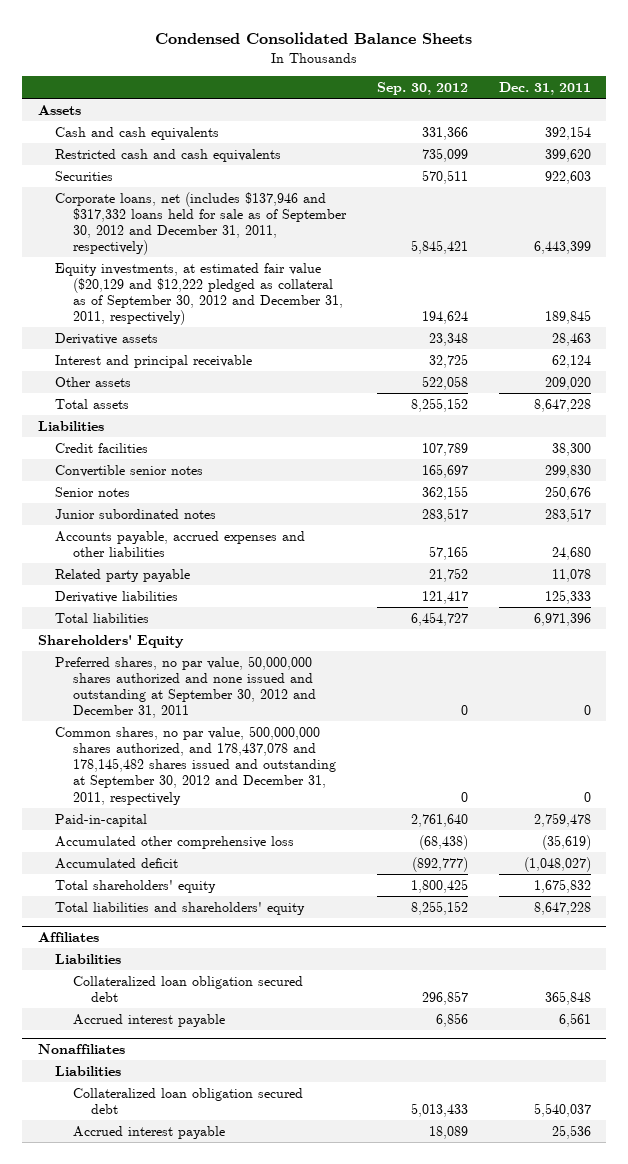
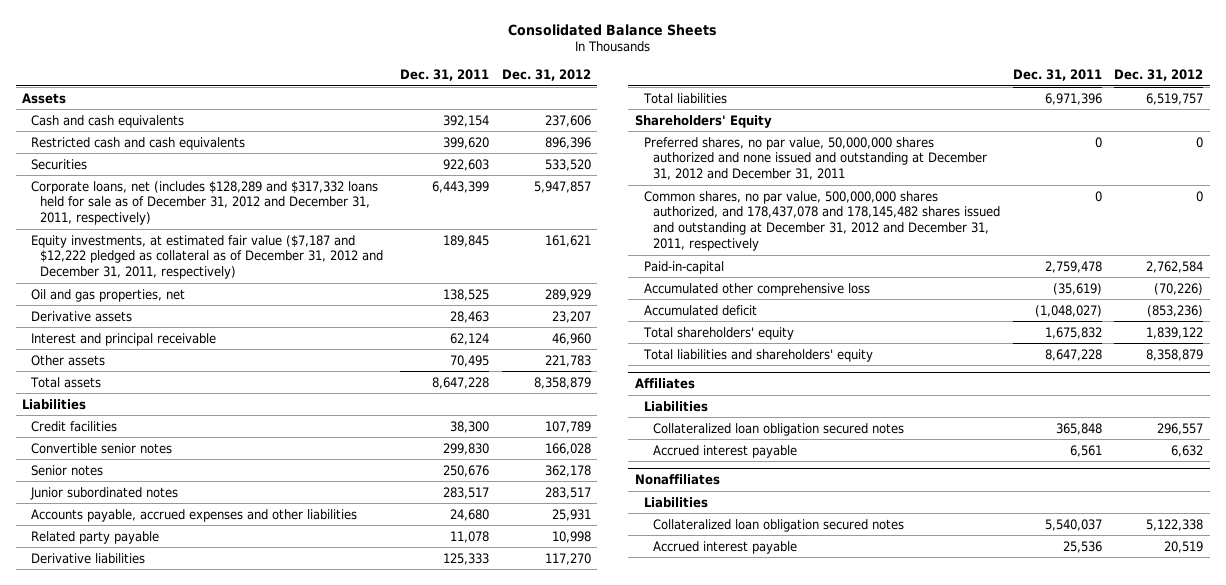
- Condensed Consolidated Balance Sheets
+ Consolidated Balance Sheets
- | Sep. 30, 2012 | Dec. 31, 2011
+ | Dec. 31, 2011 | Dec. 31, 2012
- Corporate loans, net (includes $137,946 and $317,332 loans held for sale as of September 30, 2012 and December 31, 2011, respectively) | 5,845,421 | 6,443,399
- Equity investments, at estimated fair value ($20,129 and $12,222 pledged as collateral as of September 30, 2012 and December 31, 2011, respectively) | 194,624 | 189,845
+ Corporate loans, net (includes $128,289 and $317,332 loans held for sale as of December 31, 2012 and December 31, 2011, respectively) | 6,443,399 | 5,947,857
+ Equity investments, at estimated fair value ($7,187 and $12,222 pledged as collateral as of December 31, 2012 and December 31, 2011, respectively) | 189,845 | 161,621
+ Oil and gas properties, net | 138,525 | 289,929
- Other assets | 522,058 | 209,020
+ Other assets | 70,495 | 221,783
- Preferred shares, no par value, 50,000,000 shares authorized and none issued and outstanding at September 30, 2012 and December 31, 2011 | 0 | 0
- Common shares, no par value, 500,000,000 shares authorized, and 178,437,078 and 178,145,482 shares issued and outstanding at September 30, 2012 and December 31, 2011, respectively | 0 | 0
+ Preferred shares, no par value, 50,000,000 shares authorized and none issued and outstanding at December 31, 2012 and December 31, 2011 | 0 | 0
+ Common shares, no par value, 500,000,000 shares authorized, and 178,437,078 and 178,145,482 shares issued and outstanding at December 31, 2012 and December 31, 2011, respectively | 0 | 0
@ Affiliates
- Collateralized loan obligation secured debt | 296,857 | 365,848
+ Collateralized loan obligation secured notes | 365,848 | 296,557
@ Nonaffiliates
- Collateralized loan obligation secured debt | 5,013,433 | 5,540,037
+ Collateralized loan obligation secured notes | 5,540,037 | 5,122,338

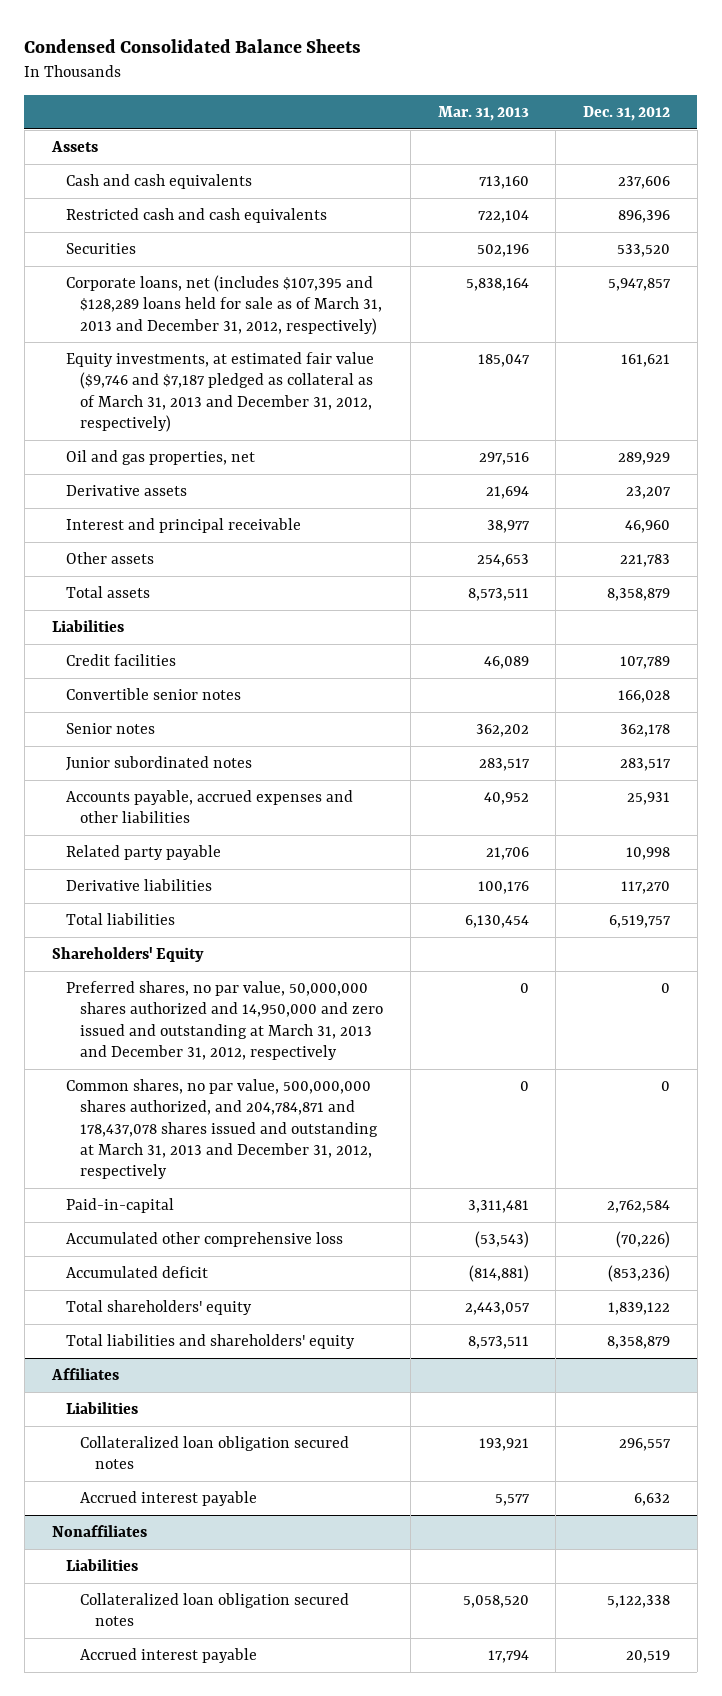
- Consolidated Balance Sheets
+ Condensed Consolidated Balance Sheets
- | Dec. 31, 2011 | Dec. 31, 2012
+ | Mar. 31, 2013 | Dec. 31, 2012
- Corporate loans, net (includes $128,289 and $317,332 loans held for sale as of December 31, 2012 and December 31, 2011, respectively) | 6,443,399 | 5,947,857
- Equity investments, at estimated fair value ($7,187 and $12,222 pledged as collateral as of December 31, 2012 and December 31, 2011, respectively) | 189,845 | 161,621
+ Corporate loans, net (includes $107,395 and $128,289 loans held for sale as of March 31, 2013 and December 31, 2012, respectively) | 5,838,164 | 5,947,857
+ Equity investments, at estimated fair value ($9,746 and $7,187 pledged as collateral as of March 31, 2013 and December 31, 2012, respectively) | 185,047 | 161,621
- Preferred shares, no par value, 50,000,000 shares authorized and none issued and outstanding at December 31, 2012 and December 31, 2011 | 0 | 0
- Common shares, no par value, 500,000,000 shares authorized, and 178,437,078 and 178,145,482 shares issued and outstanding at December 31, 2012 and December 31, 2011, respectively | 0 | 0
+ Preferred shares, no par value, 50,000,000 shares authorized and 14,950,000 and zero issued and outstanding at March 31, 2013 and December 31, 2012, respectively | 0 | 0
+ Common shares, no par value, 500,000,000 shares authorized, and 204,784,871 and 178,437,078 shares issued and outstanding at March 31, 2013 and December 31, 2012, respectively | 0 | 0

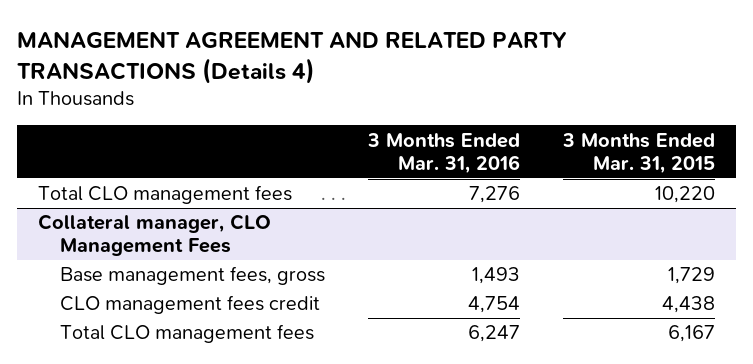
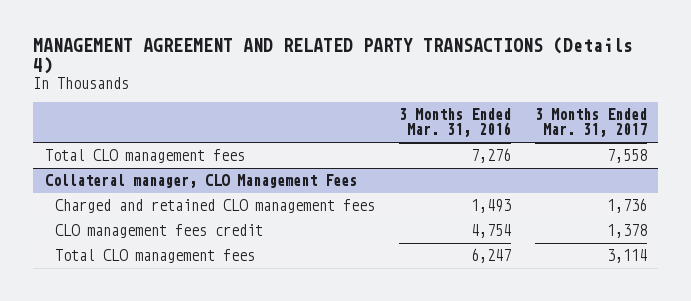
- | 3 Months Ended Mar. 31, 2016 | 3 Months Ended Mar. 31, 2015
+ | 3 Months Ended Mar. 31, 2016 | 3 Months Ended Mar. 31, 2017
@ Collateral manager, CLO Management Fees
- Base management fees, gross | 1,493 | 1,729
+ Charged and retained CLO management fees | 1,493 | 1,736

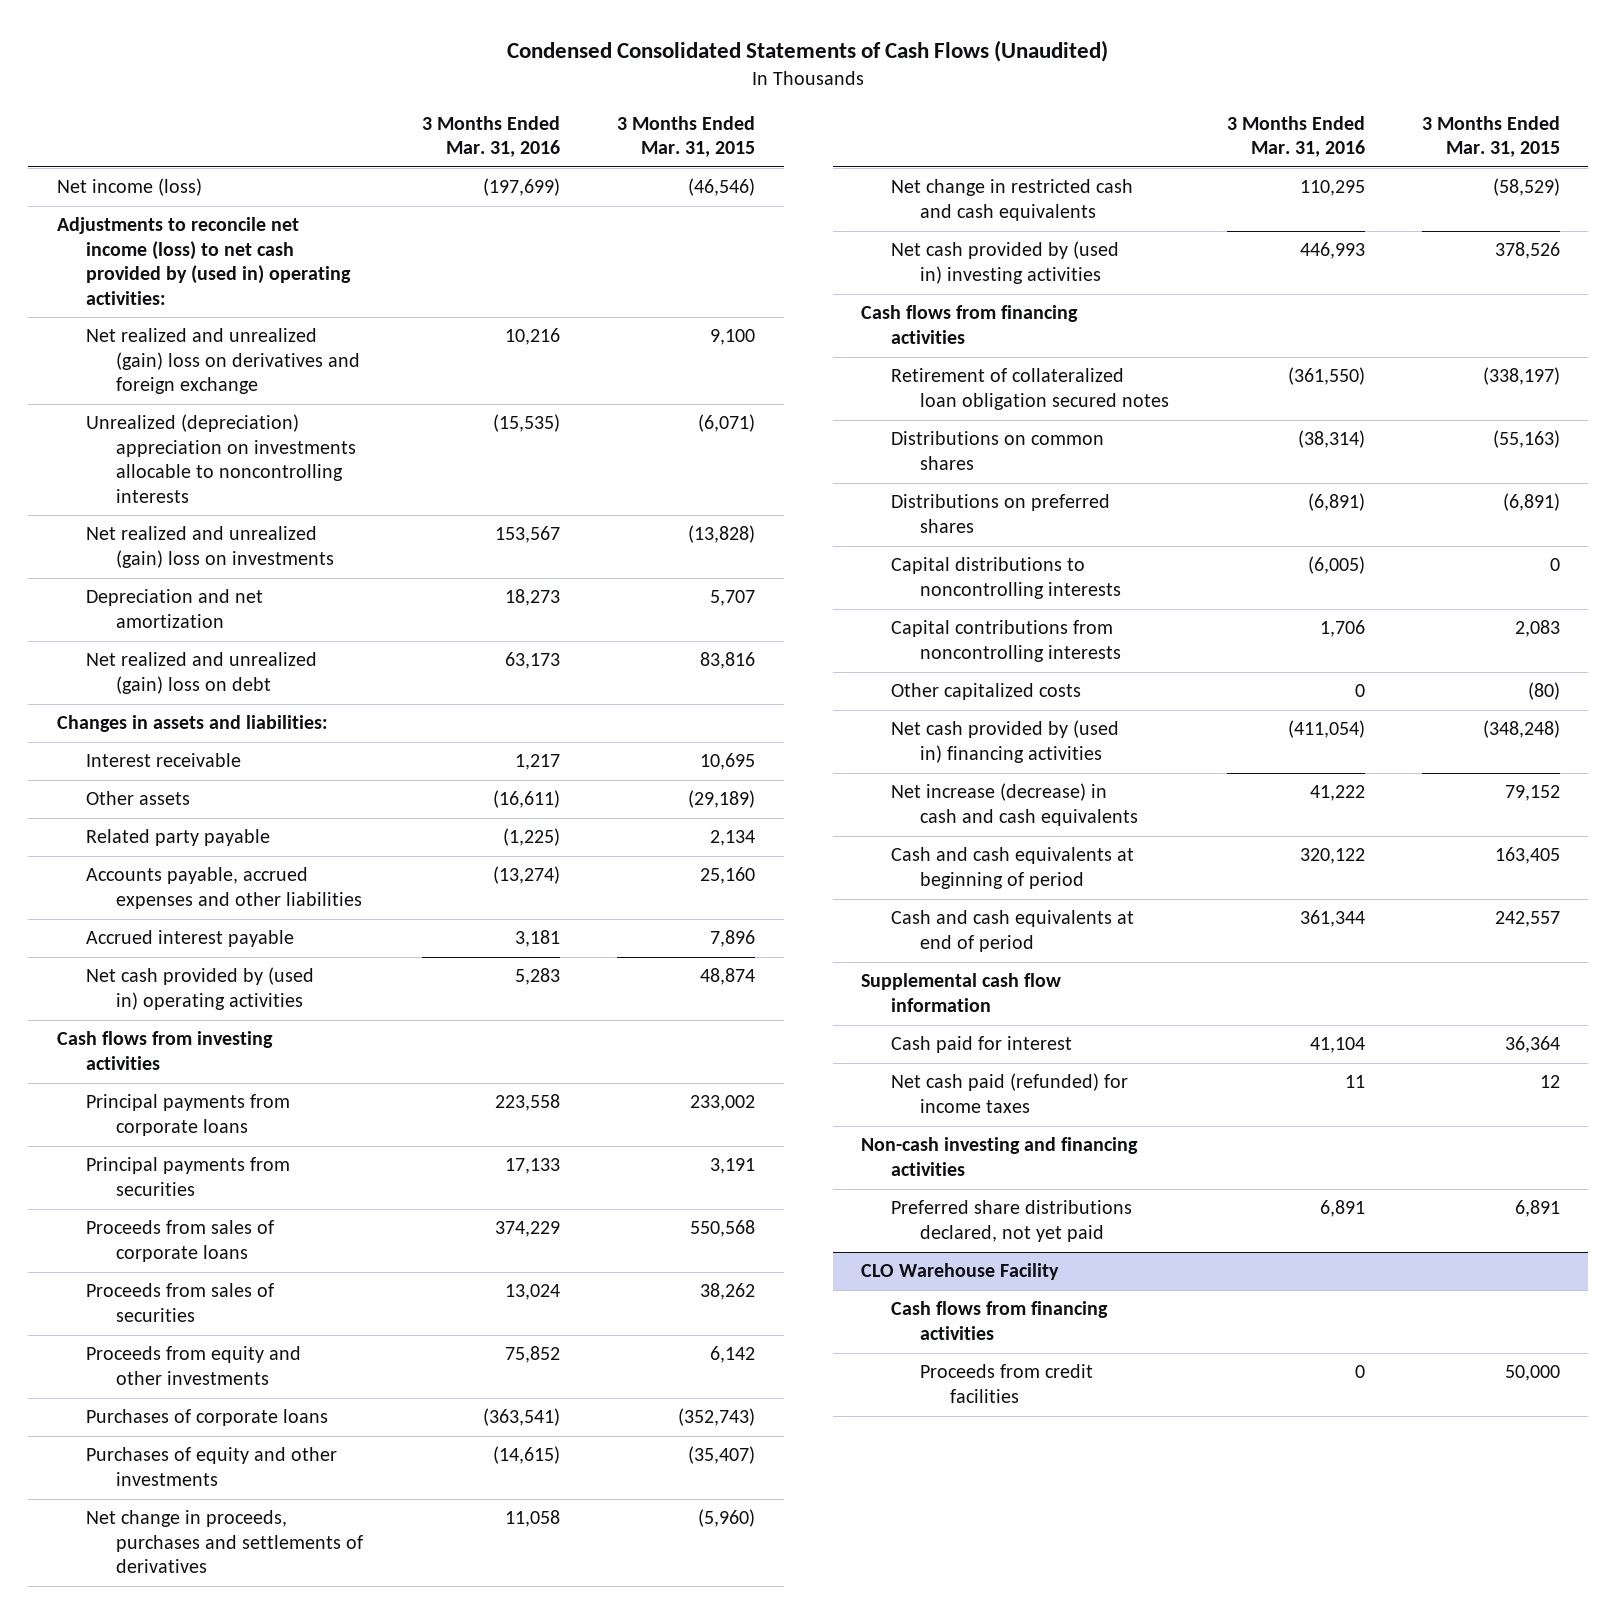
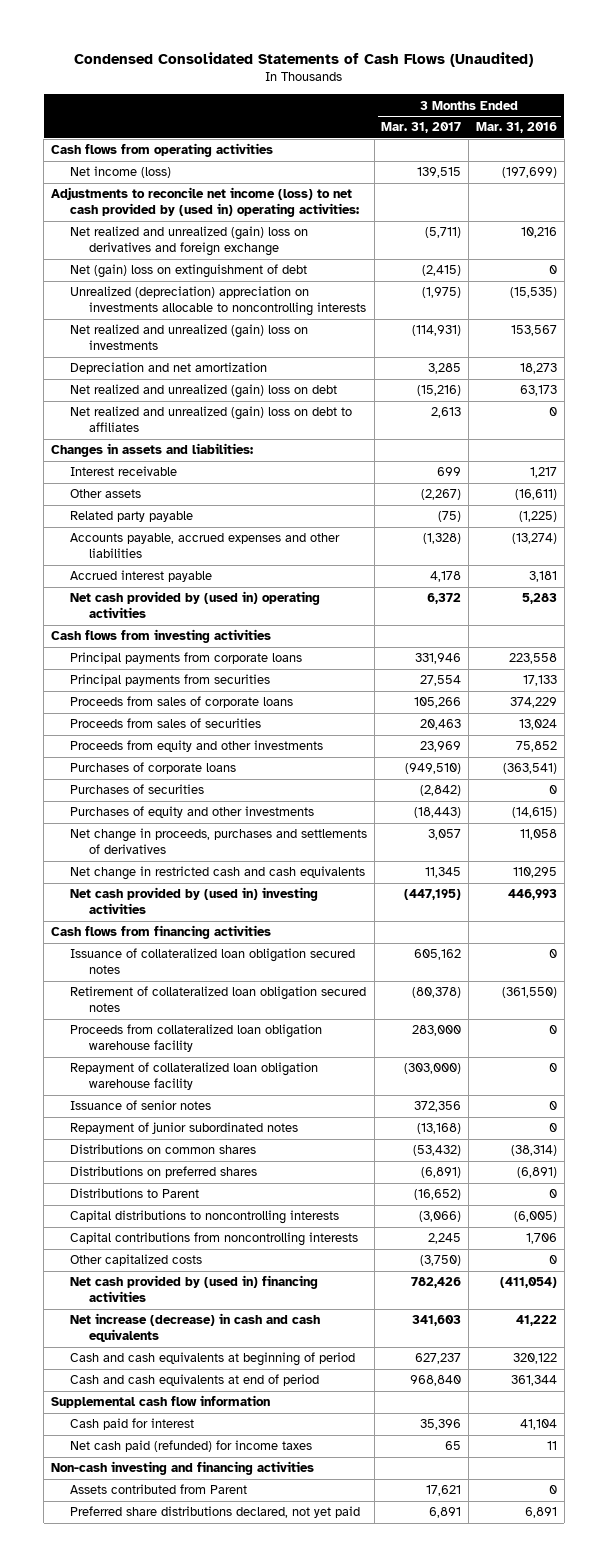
- | 3 Months Ended Mar. 31, 2016 | 3 Months Ended Mar. 31, 2015
+ | 3 Months Ended Mar. 31, 2017 | 3 Months Ended Mar. 31, 2016
+ Cash flows from operating activities
+ Net (gain) loss on extinguishment of debt | (2,415) | 0
+ Net realized and unrealized (gain) loss on debt to affiliates | 2,613 | 0
+ Purchases of securities | (2,842) | 0
+ Issuance of collateralized loan obligation secured notes | 605,162 | 0
+ Proceeds from collateralized loan obligation warehouse facility | 283,000 | 0
+ Repayment of collateralized loan obligation warehouse facility | (303,000) | 0
+ Issuance of senior notes | 372,356 | 0
+ Repayment of junior subordinated notes | (13,168) | 0
+ Distributions to Parent | (16,652) | 0
+ Assets contributed from Parent | 17,621 | 0
- CLO Warehouse Facility
- Cash flows from financing activities
- Proceeds from credit facilities | 0 | 50,000

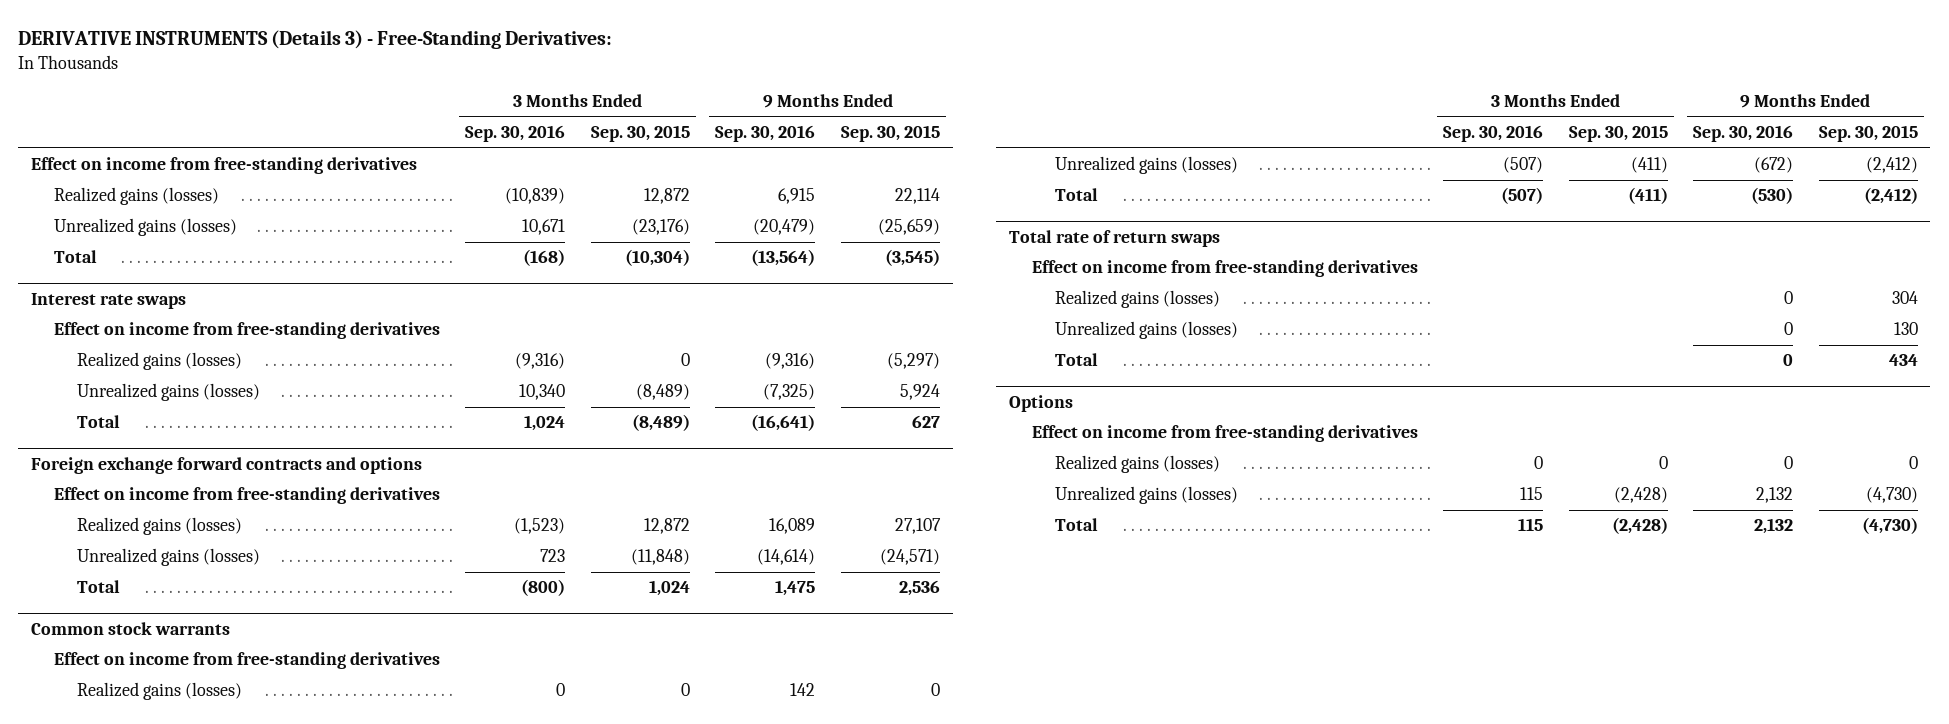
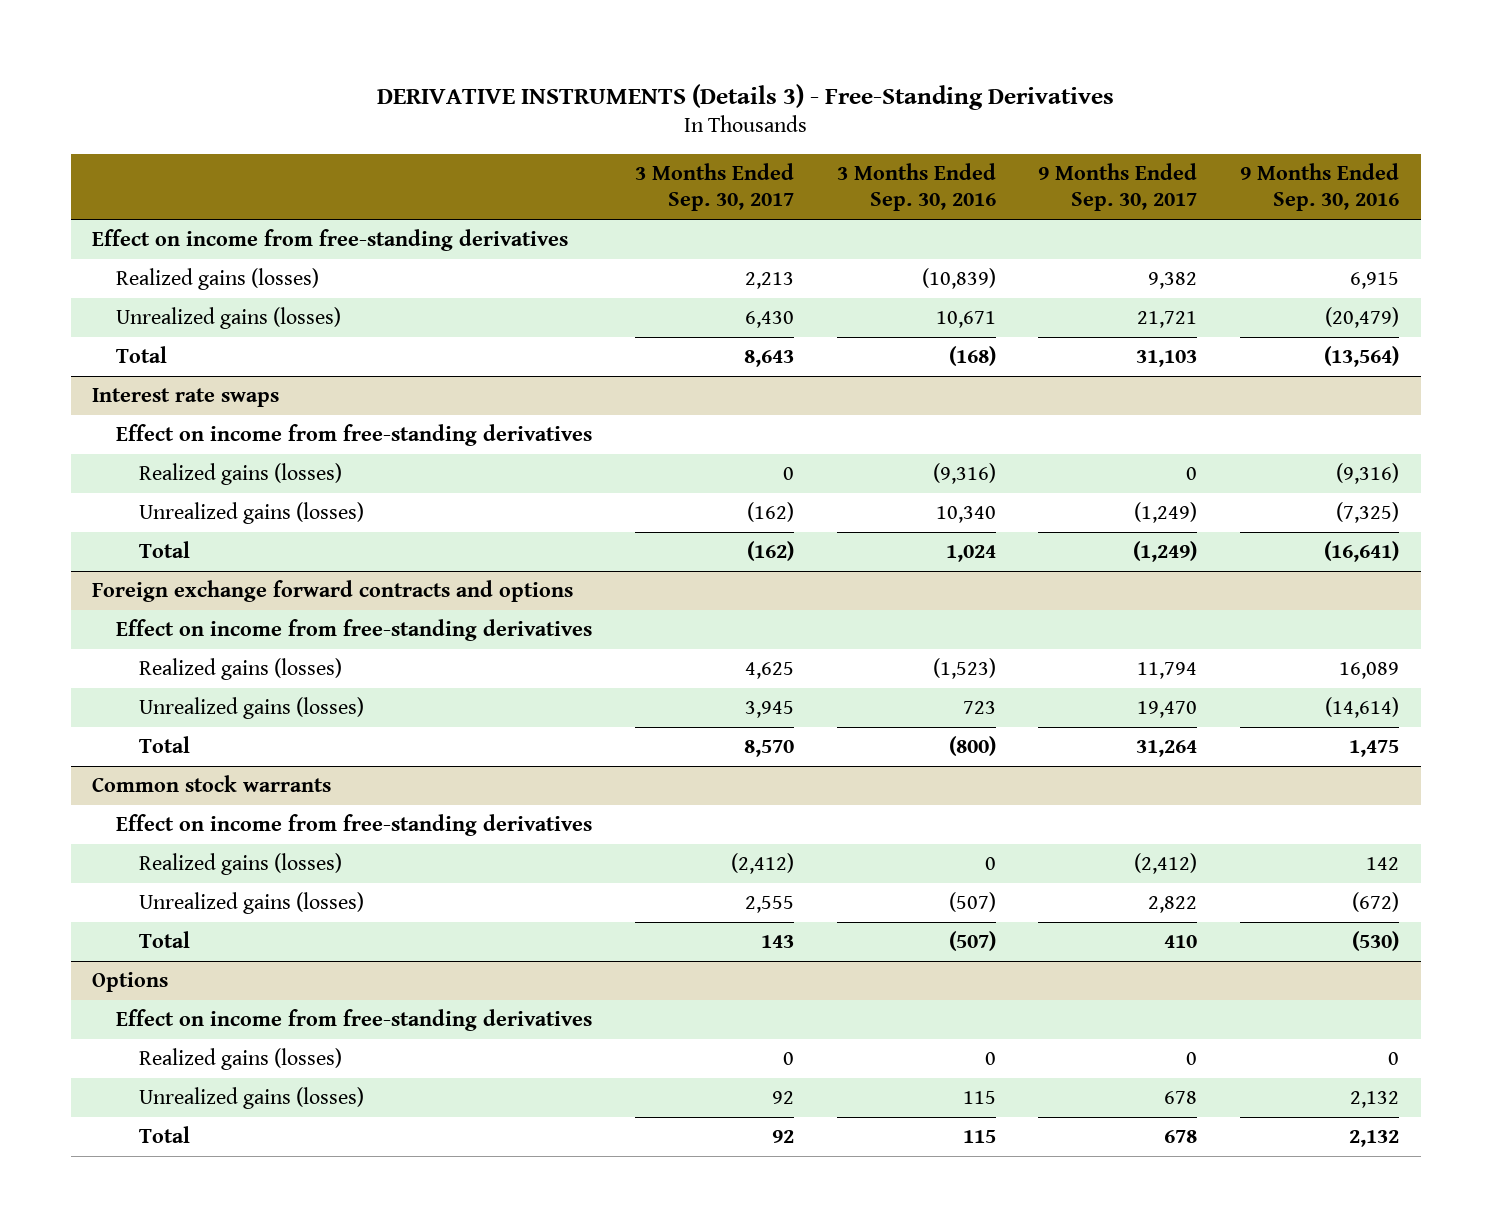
- DERIVATIVE INSTRUMENTS (Details 3) - Free-Standing Derivatives:
+ DERIVATIVE INSTRUMENTS (Details 3) - Free-Standing Derivatives
- | 3 Months Ended Sep. 30, 2016 | 3 Months Ended Sep. 30, 2015 | 9 Months Ended Sep. 30, 2016 | 9 Months Ended Sep. 30, 2015
+ | 3 Months Ended Sep. 30, 2017 | 3 Months Ended Sep. 30, 2016 | 9 Months Ended Sep. 30, 2017 | 9 Months Ended Sep. 30, 2016
- Total rate of return swaps
- Effect on income from free-standing derivatives
- Realized gains (losses) | | | 0 | 304
- Unrealized gains (losses) | | | 0 | 130
- Total | | | 0 | 434

